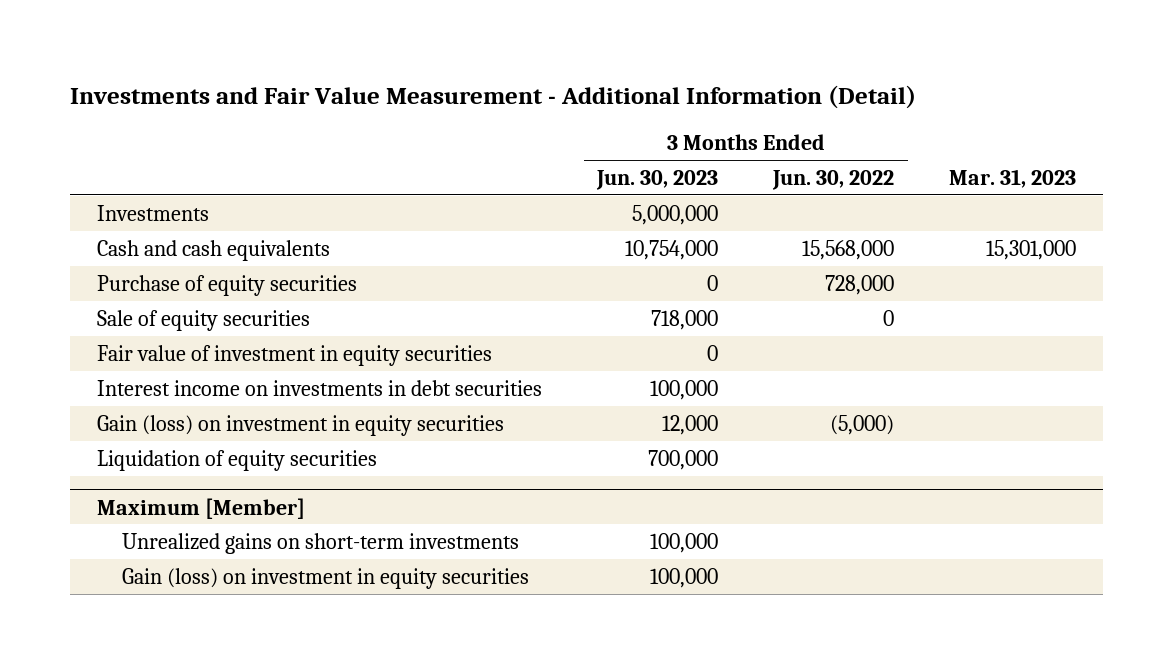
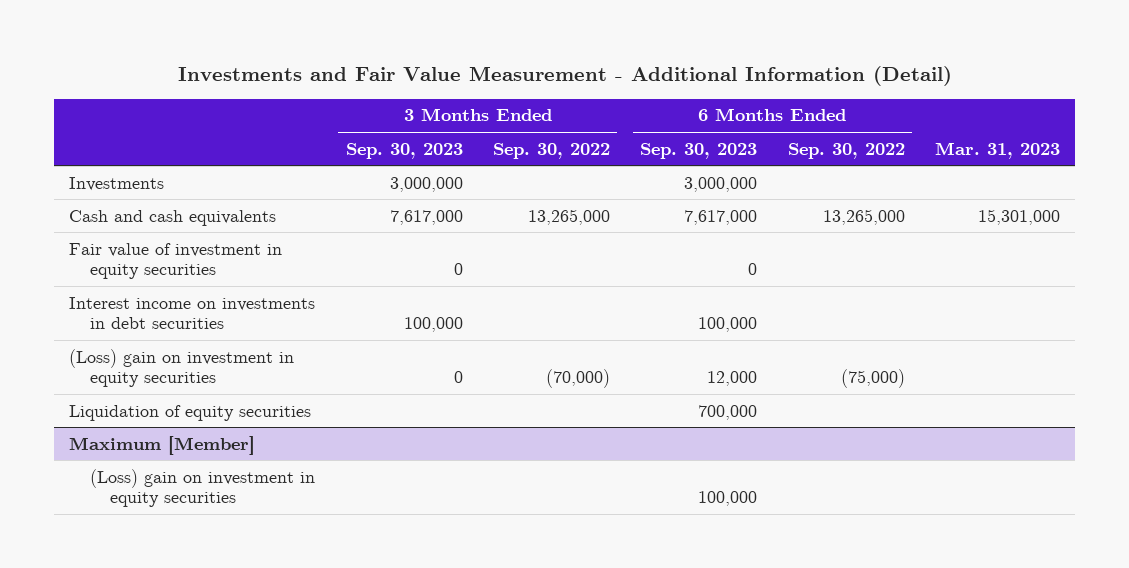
- | 3 Months Ended Jun. 30, 2023 | 3 Months Ended Jun. 30, 2022 | Mar. 31, 2023
+ | 3 Months Ended Sep. 30, 2023 | 3 Months Ended Sep. 30, 2022 | 6 Months Ended Sep. 30, 2023 | 6 Months Ended Sep. 30, 2022 | Mar. 31, 2023
- Purchase of equity securities | 0 | 728,000 |
- Sale of equity securities | 718,000 | 0 |
- Gain (loss) on investment in equity securities | 12,000 | (5,000) |
+ (Loss) gain on investment in equity securities | 0 | (70,000) | 12,000 | (75,000) |
@ Maximum [Member]
- Unrealized gains on short-term investments | 100,000 | |
- Gain (loss) on investment in equity securities | 100,000 | |
+ (Loss) gain on investment in equity securities | | | 100,000 | |

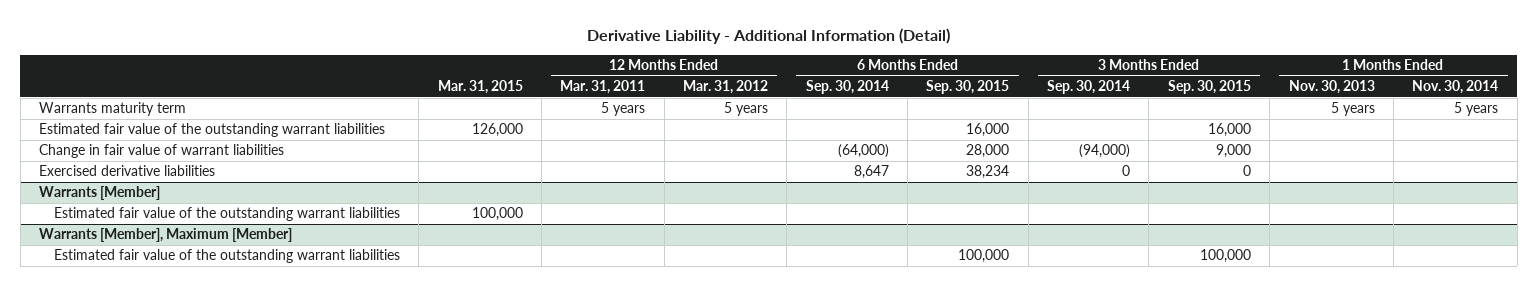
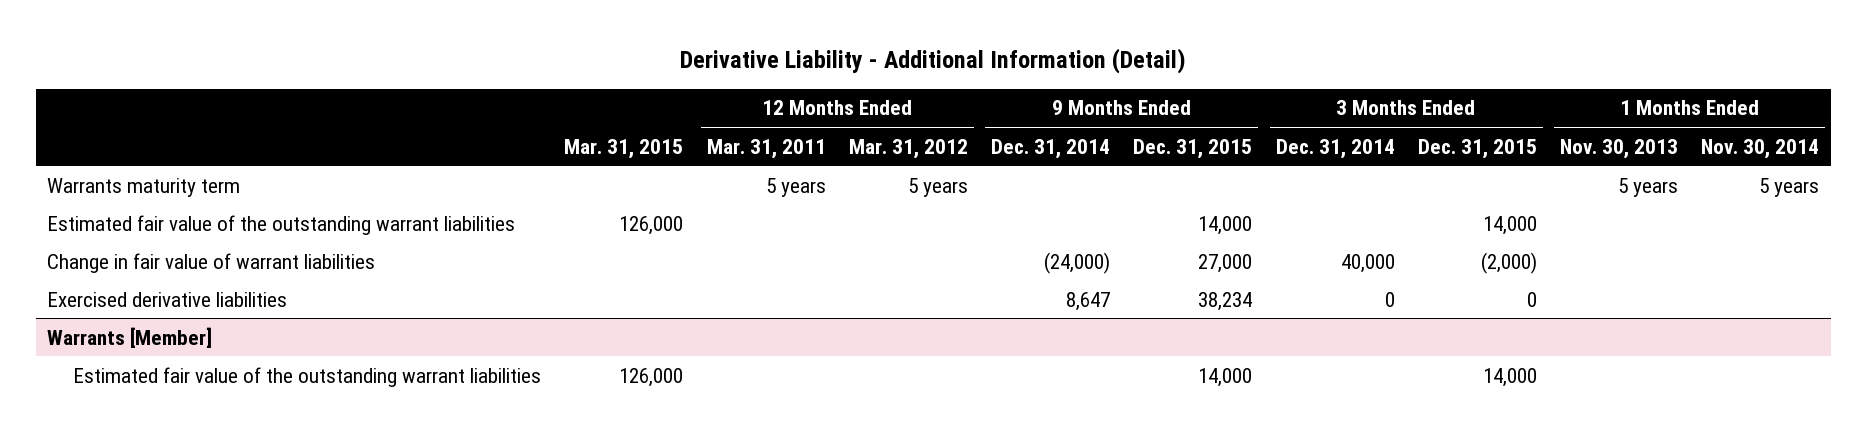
- | Mar. 31, 2015 | 12 Months Ended Mar. 31, 2011 | 12 Months Ended Mar. 31, 2012 | 6 Months Ended Sep. 30, 2014 | 6 Months Ended Sep. 30, 2015 | 3 Months Ended Sep. 30, 2014 | 3 Months Ended Sep. 30, 2015 | 1 Months Ended Nov. 30, 2013 | 1 Months Ended Nov. 30, 2014
+ | Mar. 31, 2015 | 12 Months Ended Mar. 31, 2011 | 12 Months Ended Mar. 31, 2012 | 9 Months Ended Dec. 31, 2014 | 9 Months Ended Dec. 31, 2015 | 3 Months Ended Dec. 31, 2014 | 3 Months Ended Dec. 31, 2015 | 1 Months Ended Nov. 30, 2013 | 1 Months Ended Nov. 30, 2014
@ Warrants [Member]
- Estimated fair value of the outstanding warrant liabilities | 100,000 | | | | | | | |
- Warrants [Member], Maximum [Member]
- Estimated fair value of the outstanding warrant liabilities | | | | | 100,000 | | 100,000 | |
@ Warrants [Member]
+ Estimated fair value of the outstanding warrant liabilities | 126,000 | | | | 14,000 | | 14,000 | |

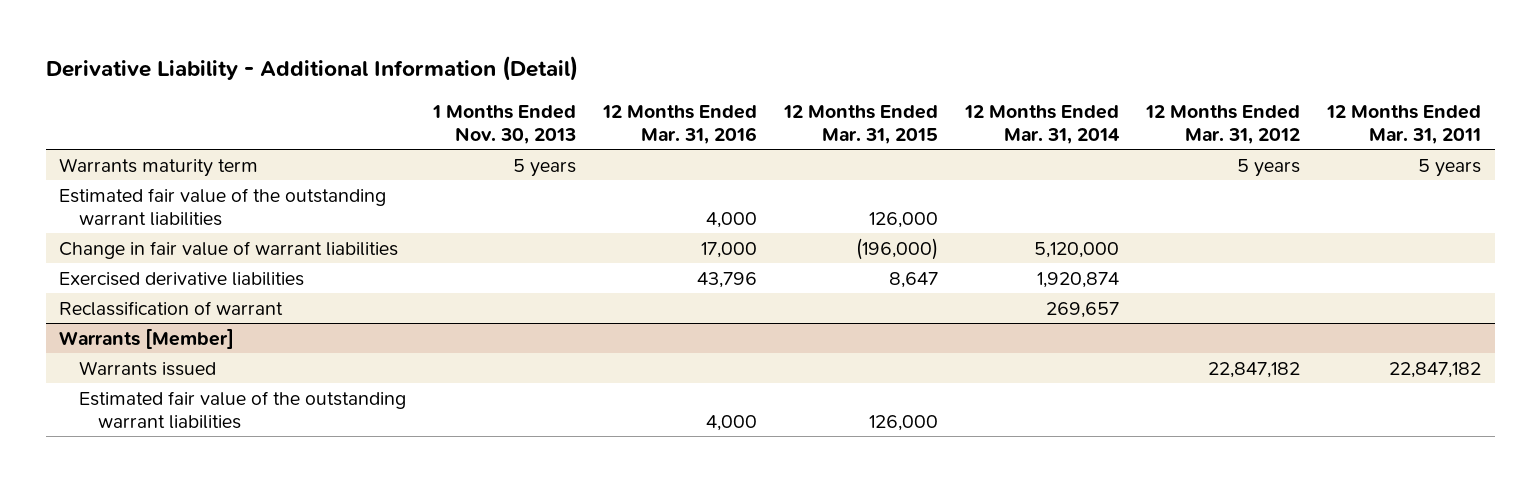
- | Mar. 31, 2015 | 12 Months Ended Mar. 31, 2011 | 12 Months Ended Mar. 31, 2012 | 9 Months Ended Dec. 31, 2014 | 9 Months Ended Dec. 31, 2015 | 3 Months Ended Dec. 31, 2014 | 3 Months Ended Dec. 31, 2015 | 1 Months Ended Nov. 30, 2013 | 1 Months Ended Nov. 30, 2014
+ | 1 Months Ended Nov. 30, 2013 | 12 Months Ended Mar. 31, 2016 | 12 Months Ended Mar. 31, 2015 | 12 Months Ended Mar. 31, 2014 | 12 Months Ended Mar. 31, 2012 | 12 Months Ended Mar. 31, 2011
+ Reclassification of warrant | | | | 269,657 | |
@ Warrants [Member]
+ Warrants issued | | | | | 22,847,182 | 22,847,182

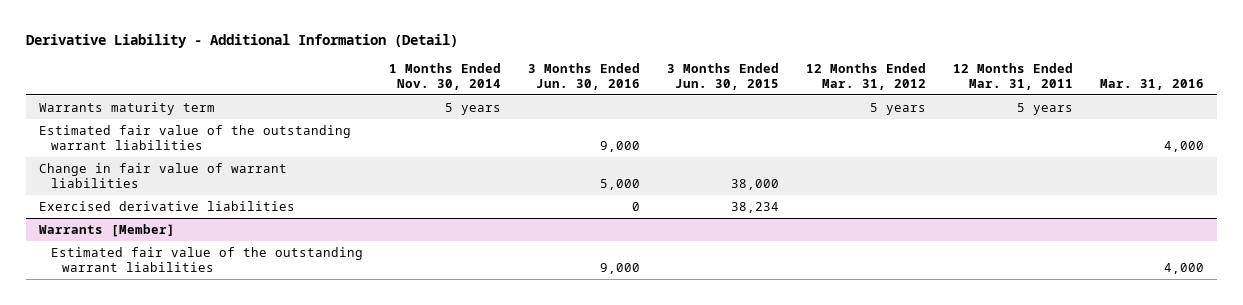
- | 1 Months Ended Nov. 30, 2013 | 12 Months Ended Mar. 31, 2016 | 12 Months Ended Mar. 31, 2015 | 12 Months Ended Mar. 31, 2014 | 12 Months Ended Mar. 31, 2012 | 12 Months Ended Mar. 31, 2011
+ | 1 Months Ended Nov. 30, 2014 | 3 Months Ended Jun. 30, 2016 | 3 Months Ended Jun. 30, 2015 | 12 Months Ended Mar. 31, 2012 | 12 Months Ended Mar. 31, 2011 | Mar. 31, 2016
- Reclassification of warrant | | | | 269,657 | |
@ Warrants [Member]
- Warrants issued | | | | | 22,847,182 | 22,847,182

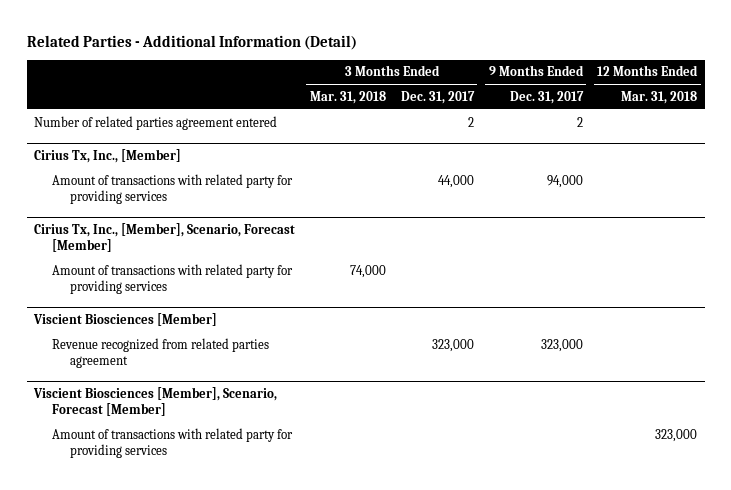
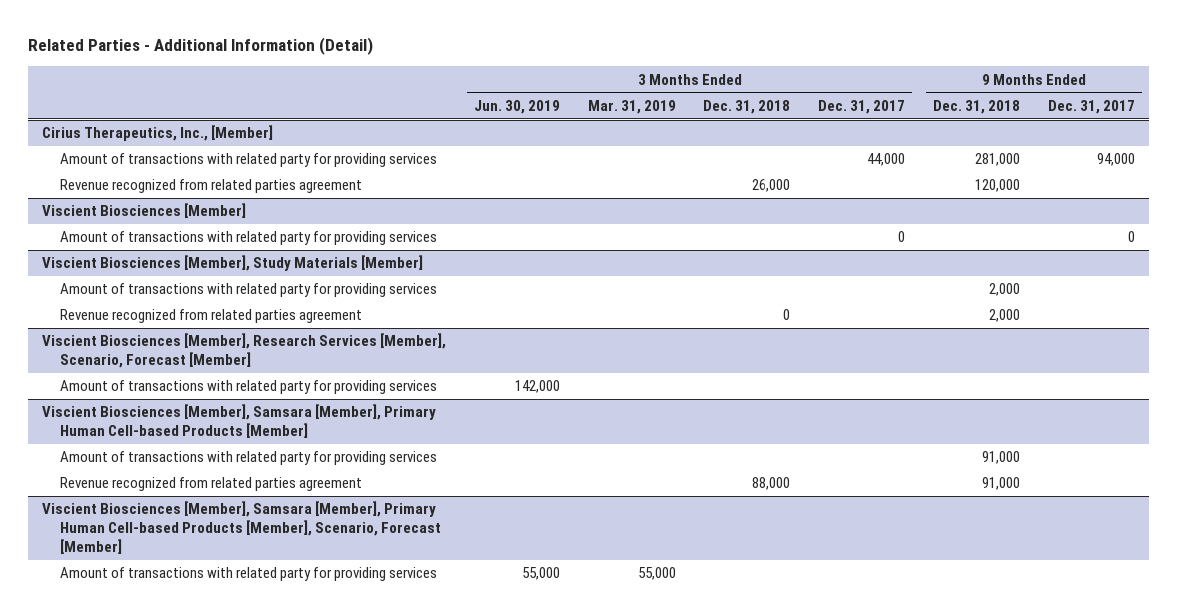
- | 3 Months Ended Mar. 31, 2018 | 3 Months Ended Dec. 31, 2017 | 9 Months Ended Dec. 31, 2017 | 12 Months Ended Mar. 31, 2018
+ | 3 Months Ended Jun. 30, 2019 | 3 Months Ended Mar. 31, 2019 | 3 Months Ended Dec. 31, 2018 | 3 Months Ended Dec. 31, 2017 | 9 Months Ended Dec. 31, 2018 | 9 Months Ended Dec. 31, 2017
- Number of related parties agreement entered | | 2 | 2 |
- Cirius Tx, Inc., [Member]
+ Cirius Therapeutics, Inc., [Member]
- Cirius Tx, Inc., [Member], Scenario, Forecast [Member]
- Amount of transactions with related party for providing services | 74,000 | | |
+ Revenue recognized from related parties agreement | | | 26,000 | | 120,000 |
@ Viscient Biosciences [Member]
- Revenue recognized from related parties agreement | | 323,000 | 323,000 |
- Viscient Biosciences [Member], Scenario, Forecast [Member]
@ Viscient Biosciences [Member]
+ Amount of transactions with related party for providing services | | | | 0 | | 0
+ Viscient Biosciences [Member], Study Materials [Member]
+ Amount of transactions with related party for providing services | | | | | 2,000 |
+ Revenue recognized from related parties agreement | | | 0 | | 2,000 |
+ Viscient Biosciences [Member], Research Services [Member], Scenario, Forecast [Member]
+ Viscient Biosciences [Member], Samsara [Member], Primary Human Cell-based Products [Member]
+ Amount of transactions with related party for providing services | | | | | 91,000 |
+ Revenue recognized from related parties agreement | | | 88,000 | | 91,000 |
+ Viscient Biosciences [Member], Samsara [Member], Primary Human Cell-based Products [Member], Scenario, Forecast [Member]
+ Amount of transactions with related party for providing services | 55,000 | 55,000 | | | |

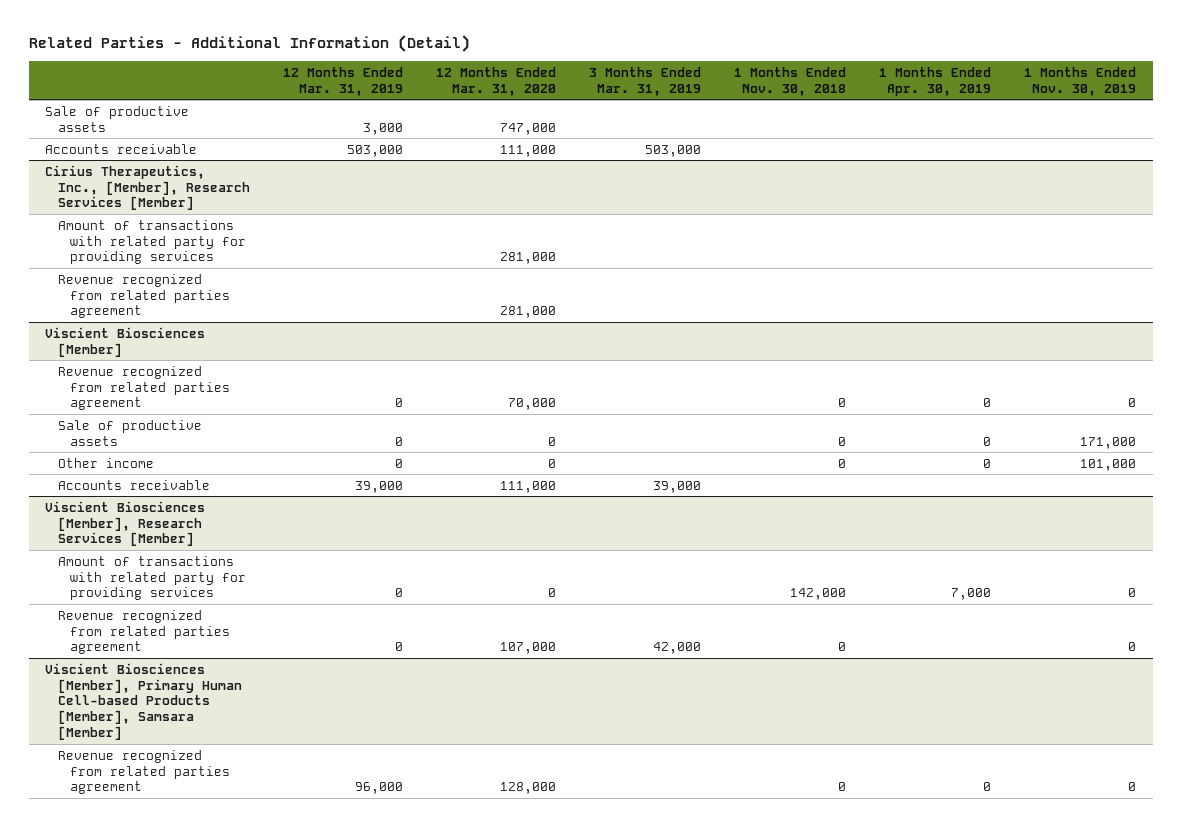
- | 3 Months Ended Jun. 30, 2019 | 3 Months Ended Mar. 31, 2019 | 3 Months Ended Dec. 31, 2018 | 3 Months Ended Dec. 31, 2017 | 9 Months Ended Dec. 31, 2018 | 9 Months Ended Dec. 31, 2017
+ | 12 Months Ended Mar. 31, 2019 | 12 Months Ended Mar. 31, 2020 | 3 Months Ended Mar. 31, 2019 | 1 Months Ended Nov. 30, 2018 | 1 Months Ended Apr. 30, 2019 | 1 Months Ended Nov. 30, 2019
- Cirius Therapeutics, Inc., [Member]
+ Sale of productive assets | 3,000 | 747,000 | | | |
+ Accounts receivable | 503,000 | 111,000 | 503,000 | | |
+ Cirius Therapeutics, Inc., [Member], Research Services [Member]
@ Viscient Biosciences [Member]
- Amount of transactions with related party for providing services | | | | 0 | | 0
- Viscient Biosciences [Member], Study Materials [Member]
- Amount of transactions with related party for providing services | | | | | 2,000 |
- Revenue recognized from related parties agreement | | | 0 | | 2,000 |
- Viscient Biosciences [Member], Research Services [Member], Scenario, Forecast [Member]
@ Viscient Biosciences [Member]
+ Revenue recognized from related parties agreement | 0 | 70,000 | | 0 | 0 | 0
+ Sale of productive assets | 0 | 0 | | 0 | 0 | 171,000
+ Other income | 0 | 0 | | 0 | 0 | 101,000
+ Accounts receivable | 39,000 | 111,000 | 39,000 | | |
+ Viscient Biosciences [Member], Research Services [Member]
- Viscient Biosciences [Member], Samsara [Member], Primary Human Cell-based Products [Member]
- Amount of transactions with related party for providing services | | | | | 91,000 |
+ Revenue recognized from related parties agreement | 0 | 107,000 | 42,000 | 0 | | 0
+ Viscient Biosciences [Member], Primary Human Cell-based Products [Member], Samsara [Member]
- Viscient Biosciences [Member], Samsara [Member], Primary Human Cell-based Products [Member], Scenario, Forecast [Member]
- Amount of transactions with related party for providing services | 55,000 | 55,000 | | | |

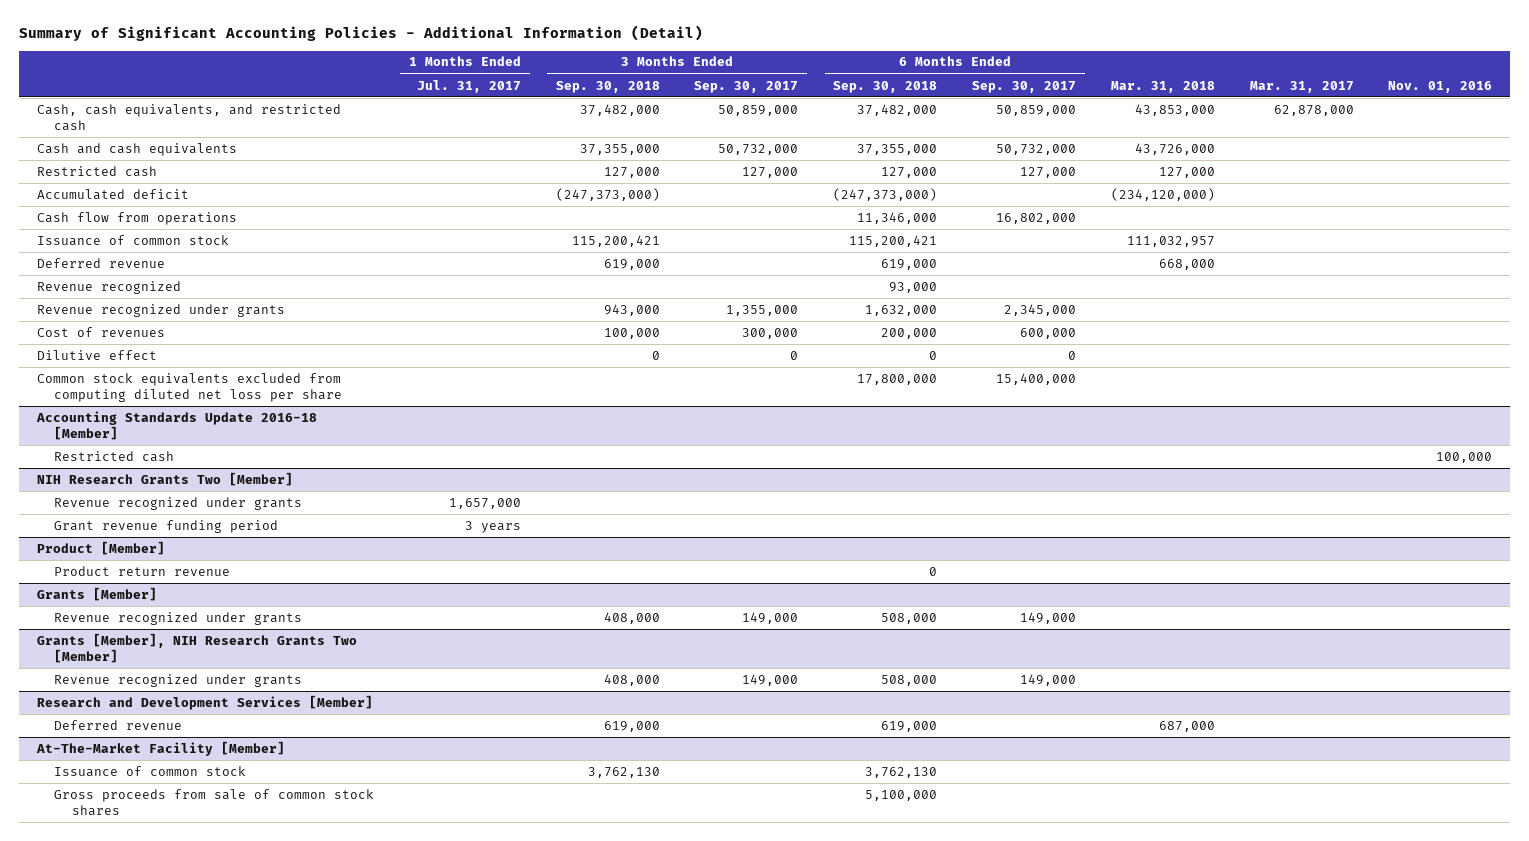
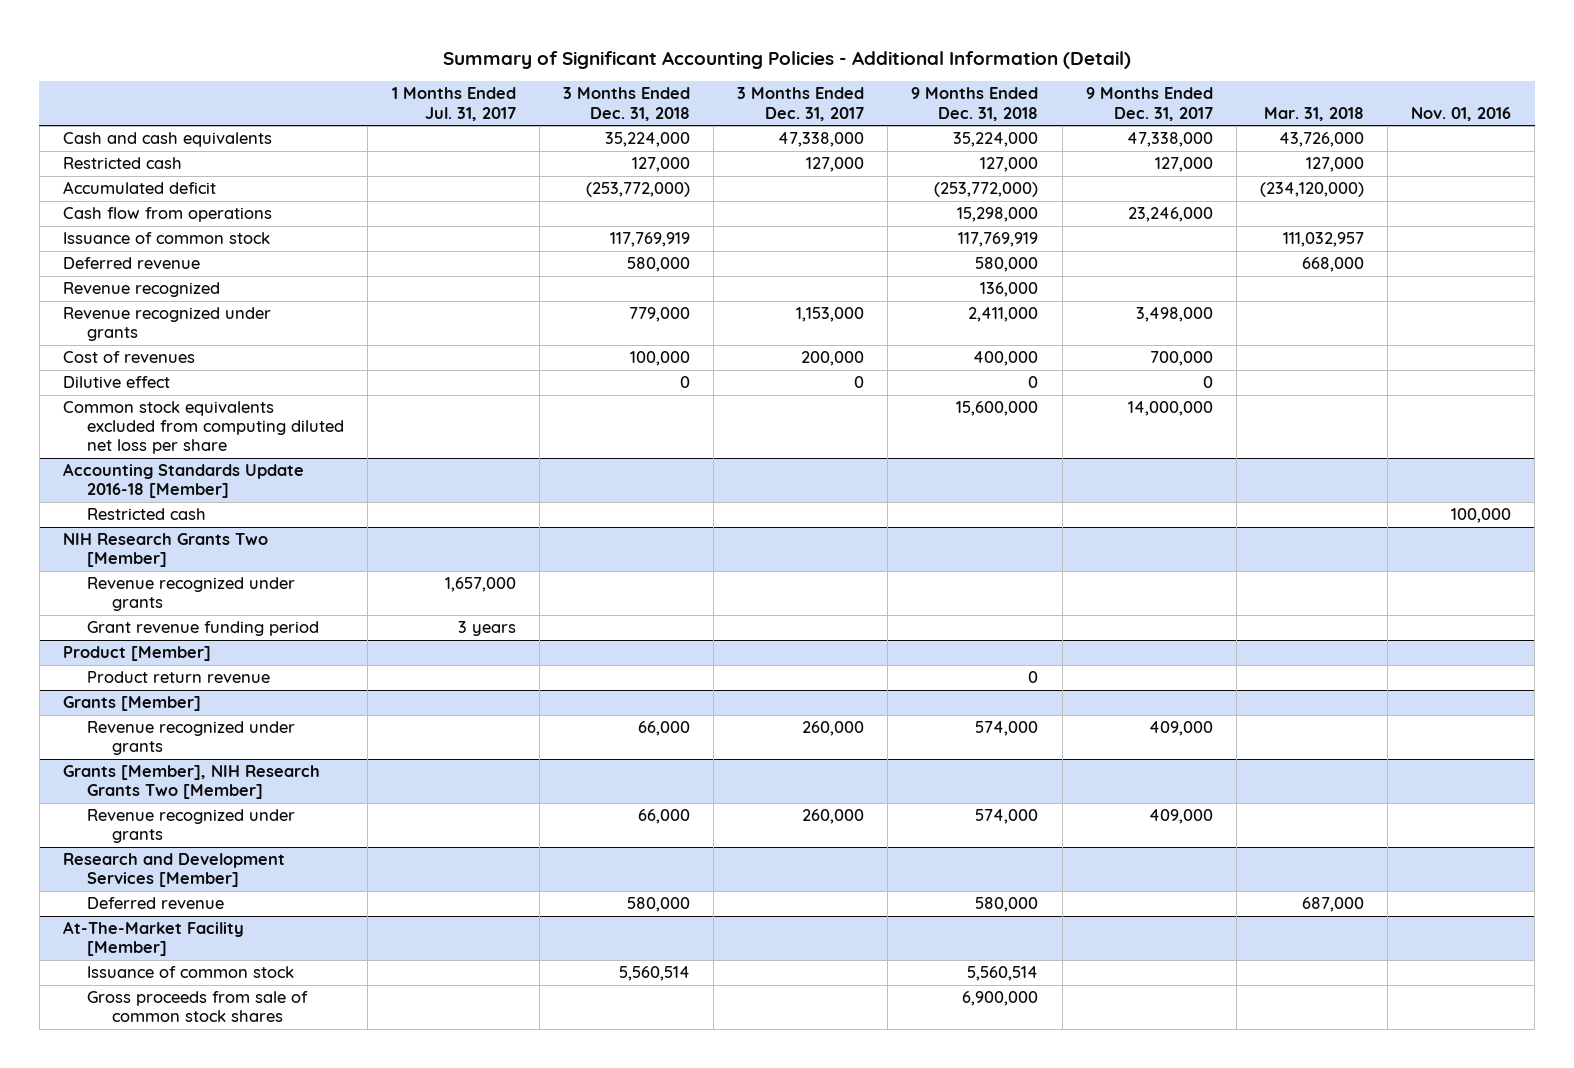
- | 1 Months Ended Jul. 31, 2017 | 3 Months Ended Sep. 30, 2018 | 3 Months Ended Sep. 30, 2017 | 6 Months Ended Sep. 30, 2018 | 6 Months Ended Sep. 30, 2017 | Mar. 31, 2018 | Mar. 31, 2017 | Nov. 01, 2016
+ | 1 Months Ended Jul. 31, 2017 | 3 Months Ended Dec. 31, 2018 | 3 Months Ended Dec. 31, 2017 | 9 Months Ended Dec. 31, 2018 | 9 Months Ended Dec. 31, 2017 | Mar. 31, 2018 | Nov. 01, 2016
- Cash, cash equivalents, and restricted cash | | 37,482,000 | 50,859,000 | 37,482,000 | 50,859,000 | 43,853,000 | 62,878,000 |

